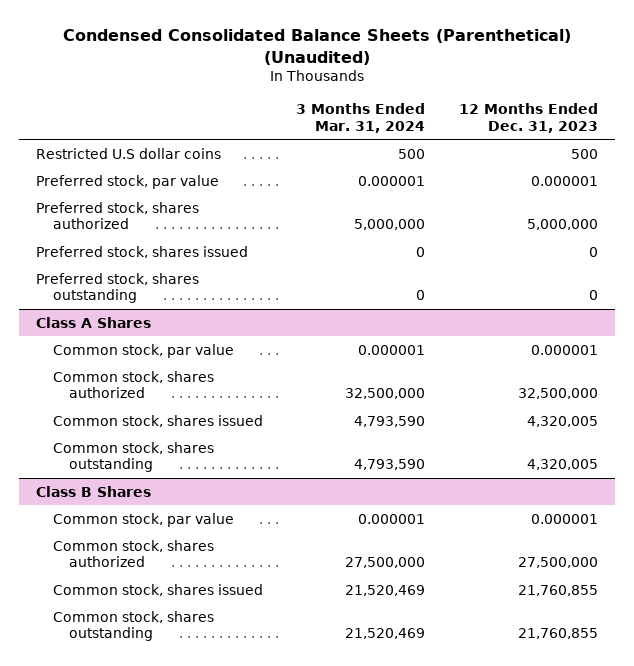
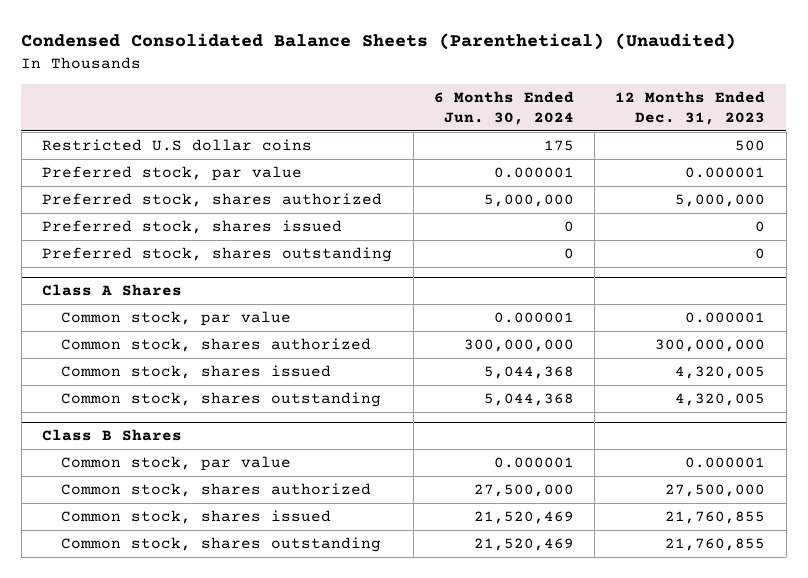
- | 3 Months Ended Mar. 31, 2024 | 12 Months Ended Dec. 31, 2023
+ | 6 Months Ended Jun. 30, 2024 | 12 Months Ended Dec. 31, 2023
@ Class A Shares
- Common stock, shares authorized | 32,500,000 | 32,500,000
+ Common stock, shares authorized | 300,000,000 | 300,000,000

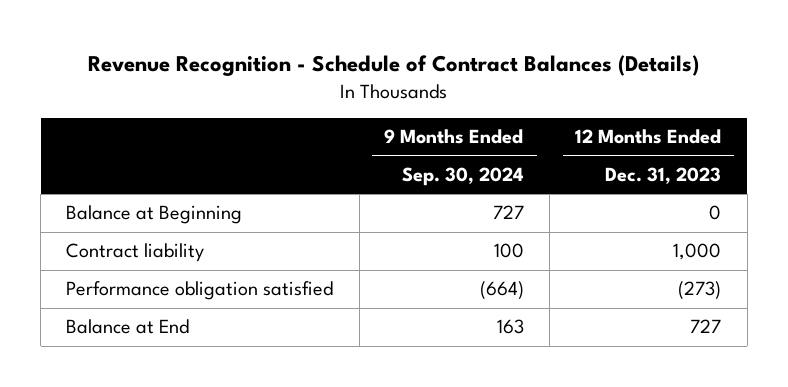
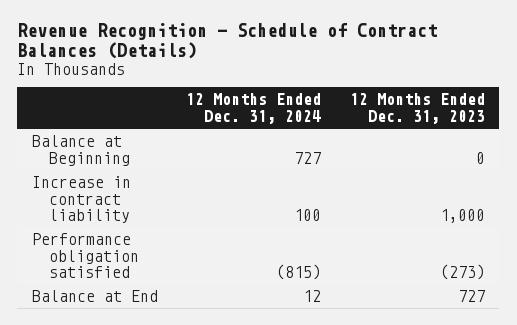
- | 9 Months Ended Sep. 30, 2024 | 12 Months Ended Dec. 31, 2023
+ | 12 Months Ended Dec. 31, 2024 | 12 Months Ended Dec. 31, 2023
- Contract liability | 100 | 1,000
+ Increase in contract liability | 100 | 1,000

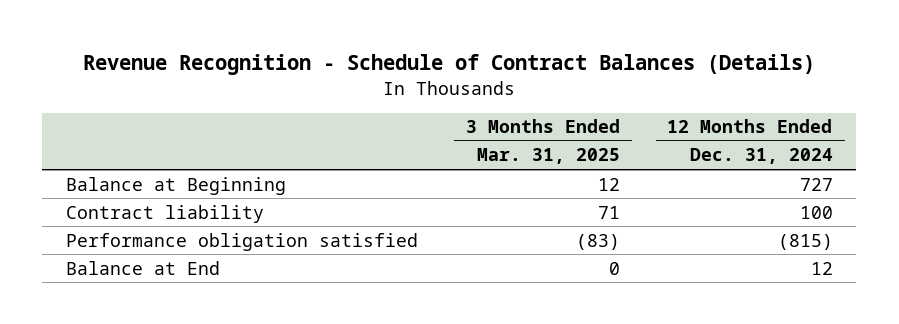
- | 12 Months Ended Dec. 31, 2024 | 12 Months Ended Dec. 31, 2023
+ | 3 Months Ended Mar. 31, 2025 | 12 Months Ended Dec. 31, 2024
- Increase in contract liability | 100 | 1,000
+ Contract liability | 71 | 100

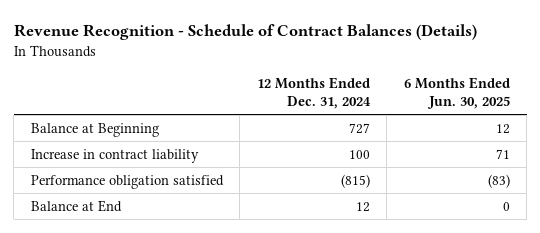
- | 3 Months Ended Mar. 31, 2025 | 12 Months Ended Dec. 31, 2024
+ | 12 Months Ended Dec. 31, 2024 | 6 Months Ended Jun. 30, 2025
- Contract liability | 71 | 100
+ Increase in contract liability | 100 | 71

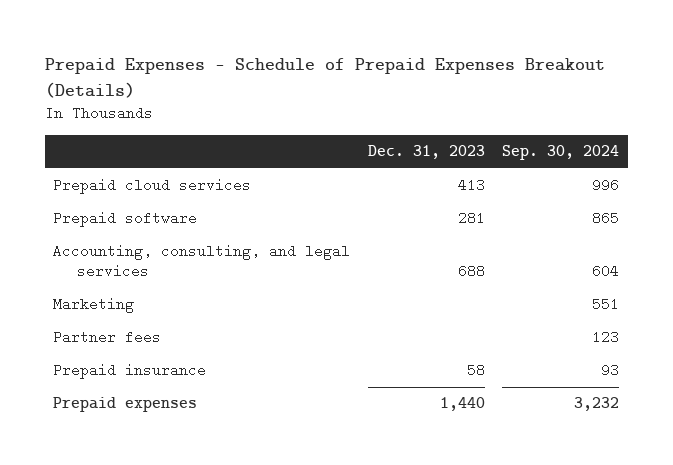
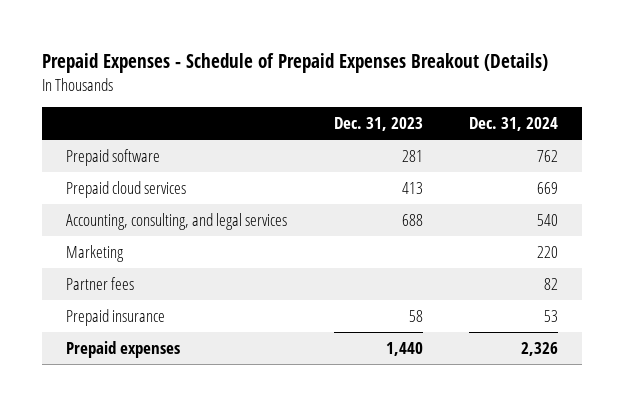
- | Dec. 31, 2023 | Sep. 30, 2024
+ | Dec. 31, 2023 | Dec. 31, 2024
moved down: Prepaid cloud services | 413 | 669

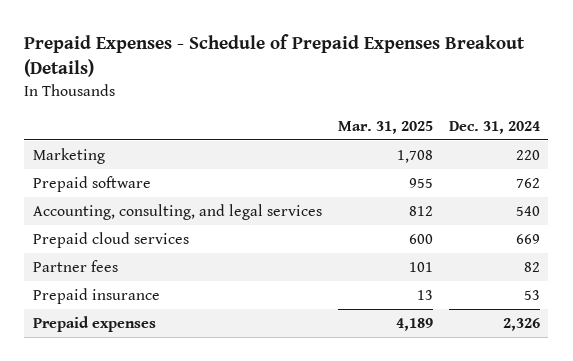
- | Dec. 31, 2023 | Dec. 31, 2024
+ | Mar. 31, 2025 | Dec. 31, 2024
moved up: Marketing | 1,708 | 220
moved down: Prepaid cloud services | 600 | 669

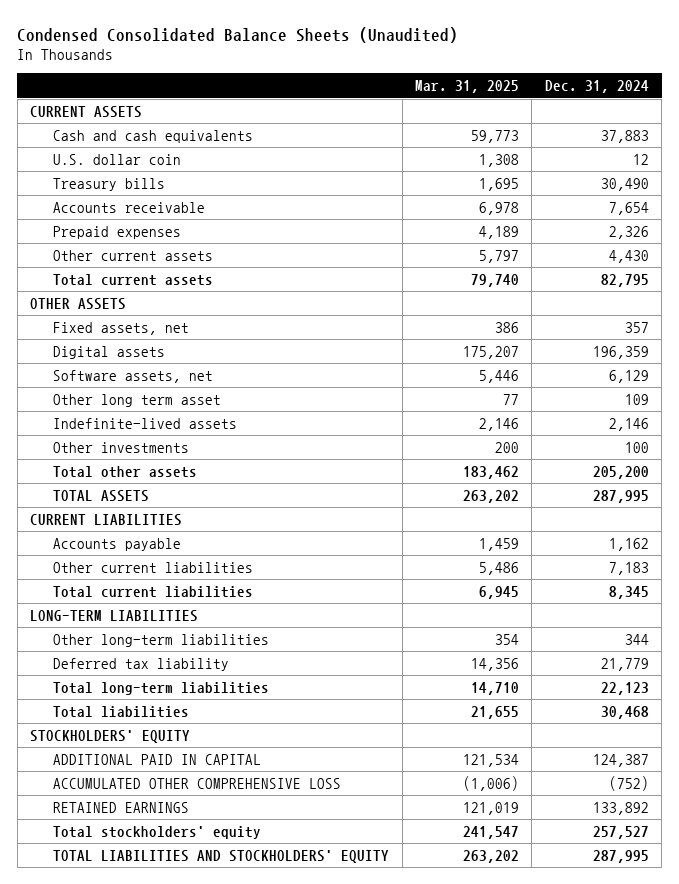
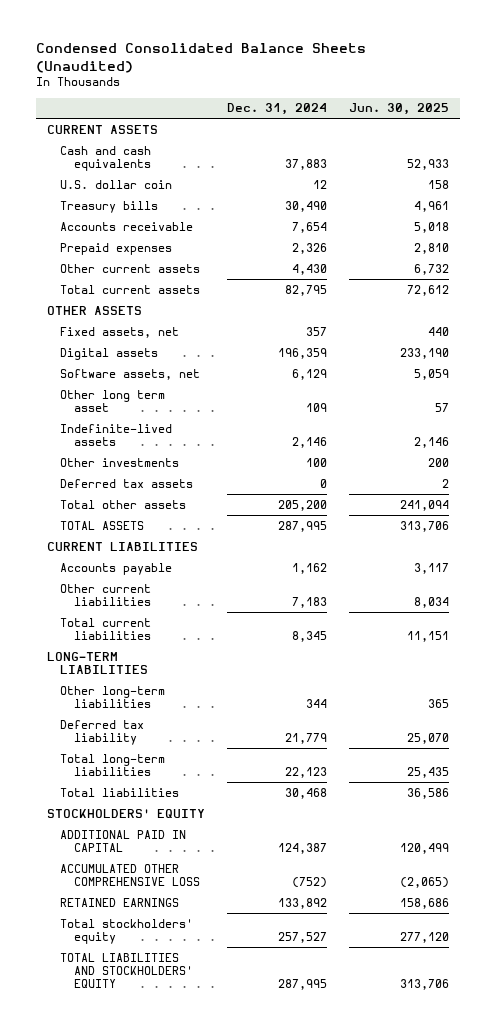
- | Mar. 31, 2025 | Dec. 31, 2024
+ | Dec. 31, 2024 | Jun. 30, 2025
+ Deferred tax assets | 0 | 2

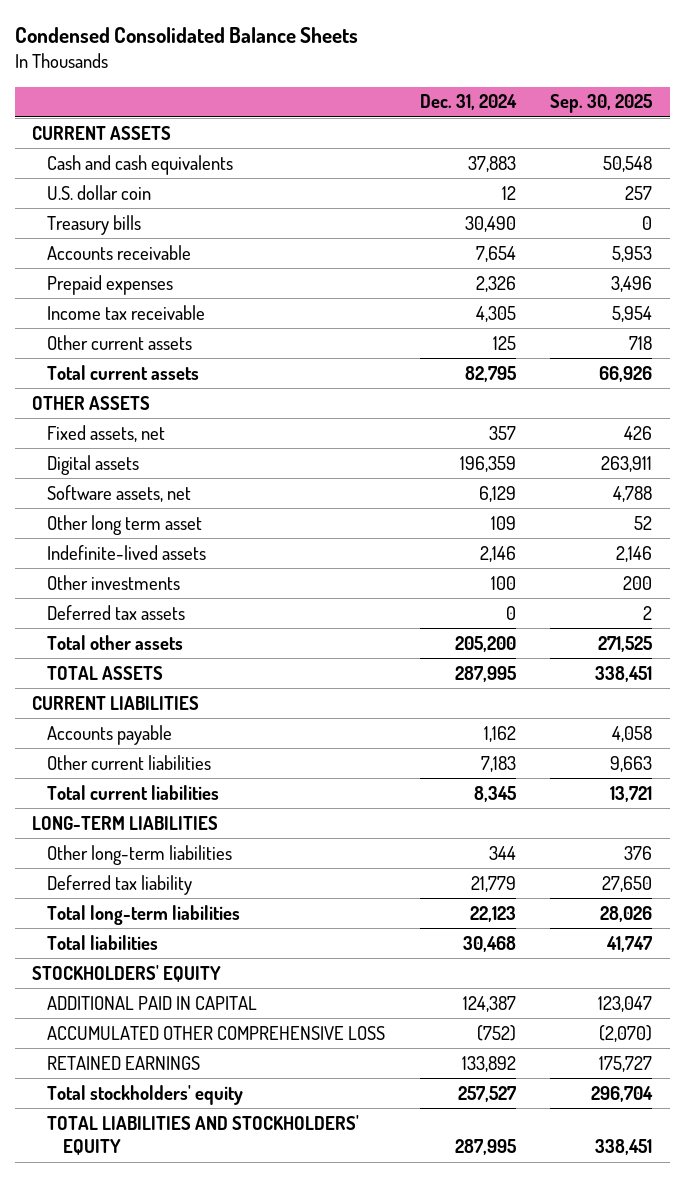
- Condensed Consolidated Balance Sheets (Unaudited)
+ Condensed Consolidated Balance Sheets
- | Dec. 31, 2024 | Jun. 30, 2025
+ | Dec. 31, 2024 | Sep. 30, 2025
- Other current assets | 4,430 | 6,732
+ Income tax receivable | 4,305 | 5,954
+ Other current assets | 125 | 718

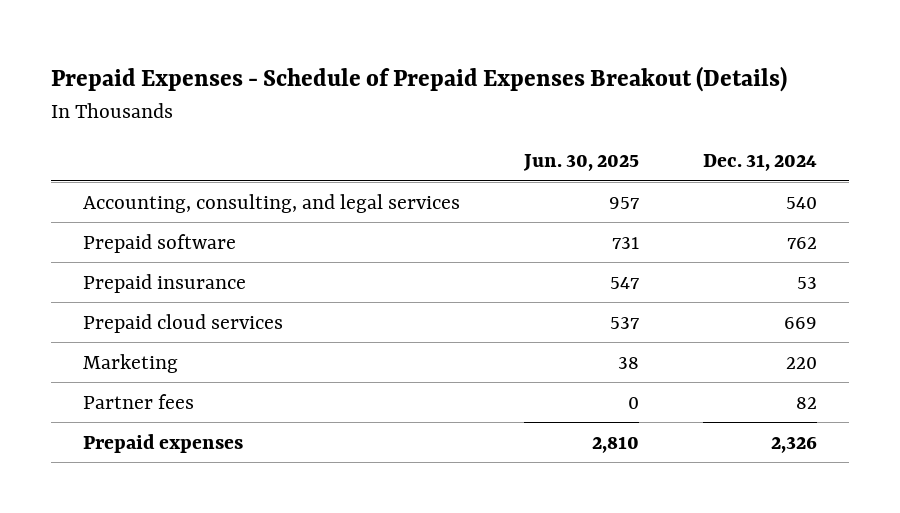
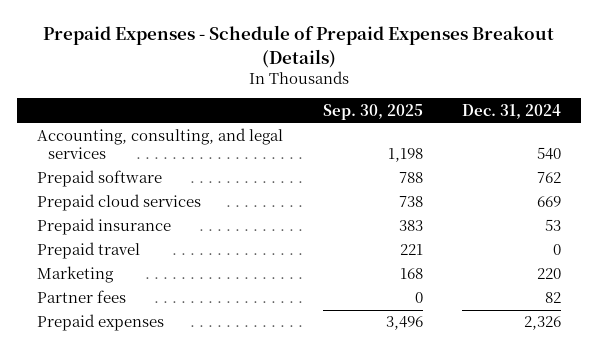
- | Jun. 30, 2025 | Dec. 31, 2024
+ | Sep. 30, 2025 | Dec. 31, 2024
moved down: Prepaid insurance | 383 | 53
+ Prepaid travel | 221 | 0

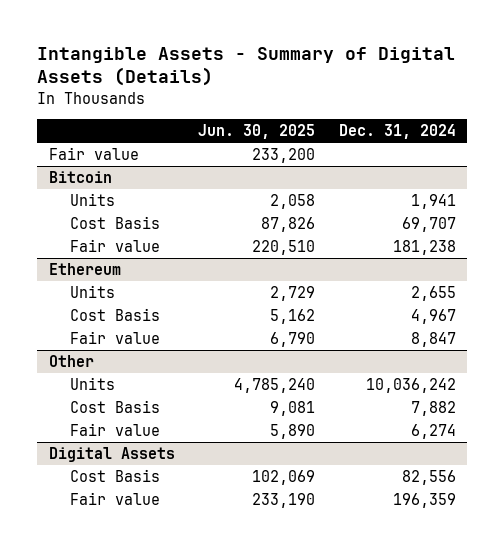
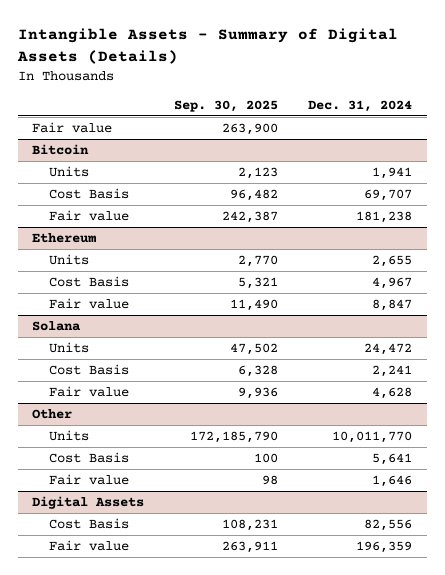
- | Jun. 30, 2025 | Dec. 31, 2024
+ | Sep. 30, 2025 | Dec. 31, 2024
+ Solana
+ Units | 47,502 | 24,472
+ Cost Basis | 6,328 | 2,241
+ Fair value | 9,936 | 4,628
@ Other
- Units | 4,785,240 | 10,036,242
- Cost Basis | 9,081 | 7,882
- Fair value | 5,890 | 6,274
+ Units | 172,185,790 | 10,011,770
+ Cost Basis | 100 | 5,641
+ Fair value | 98 | 1,646

